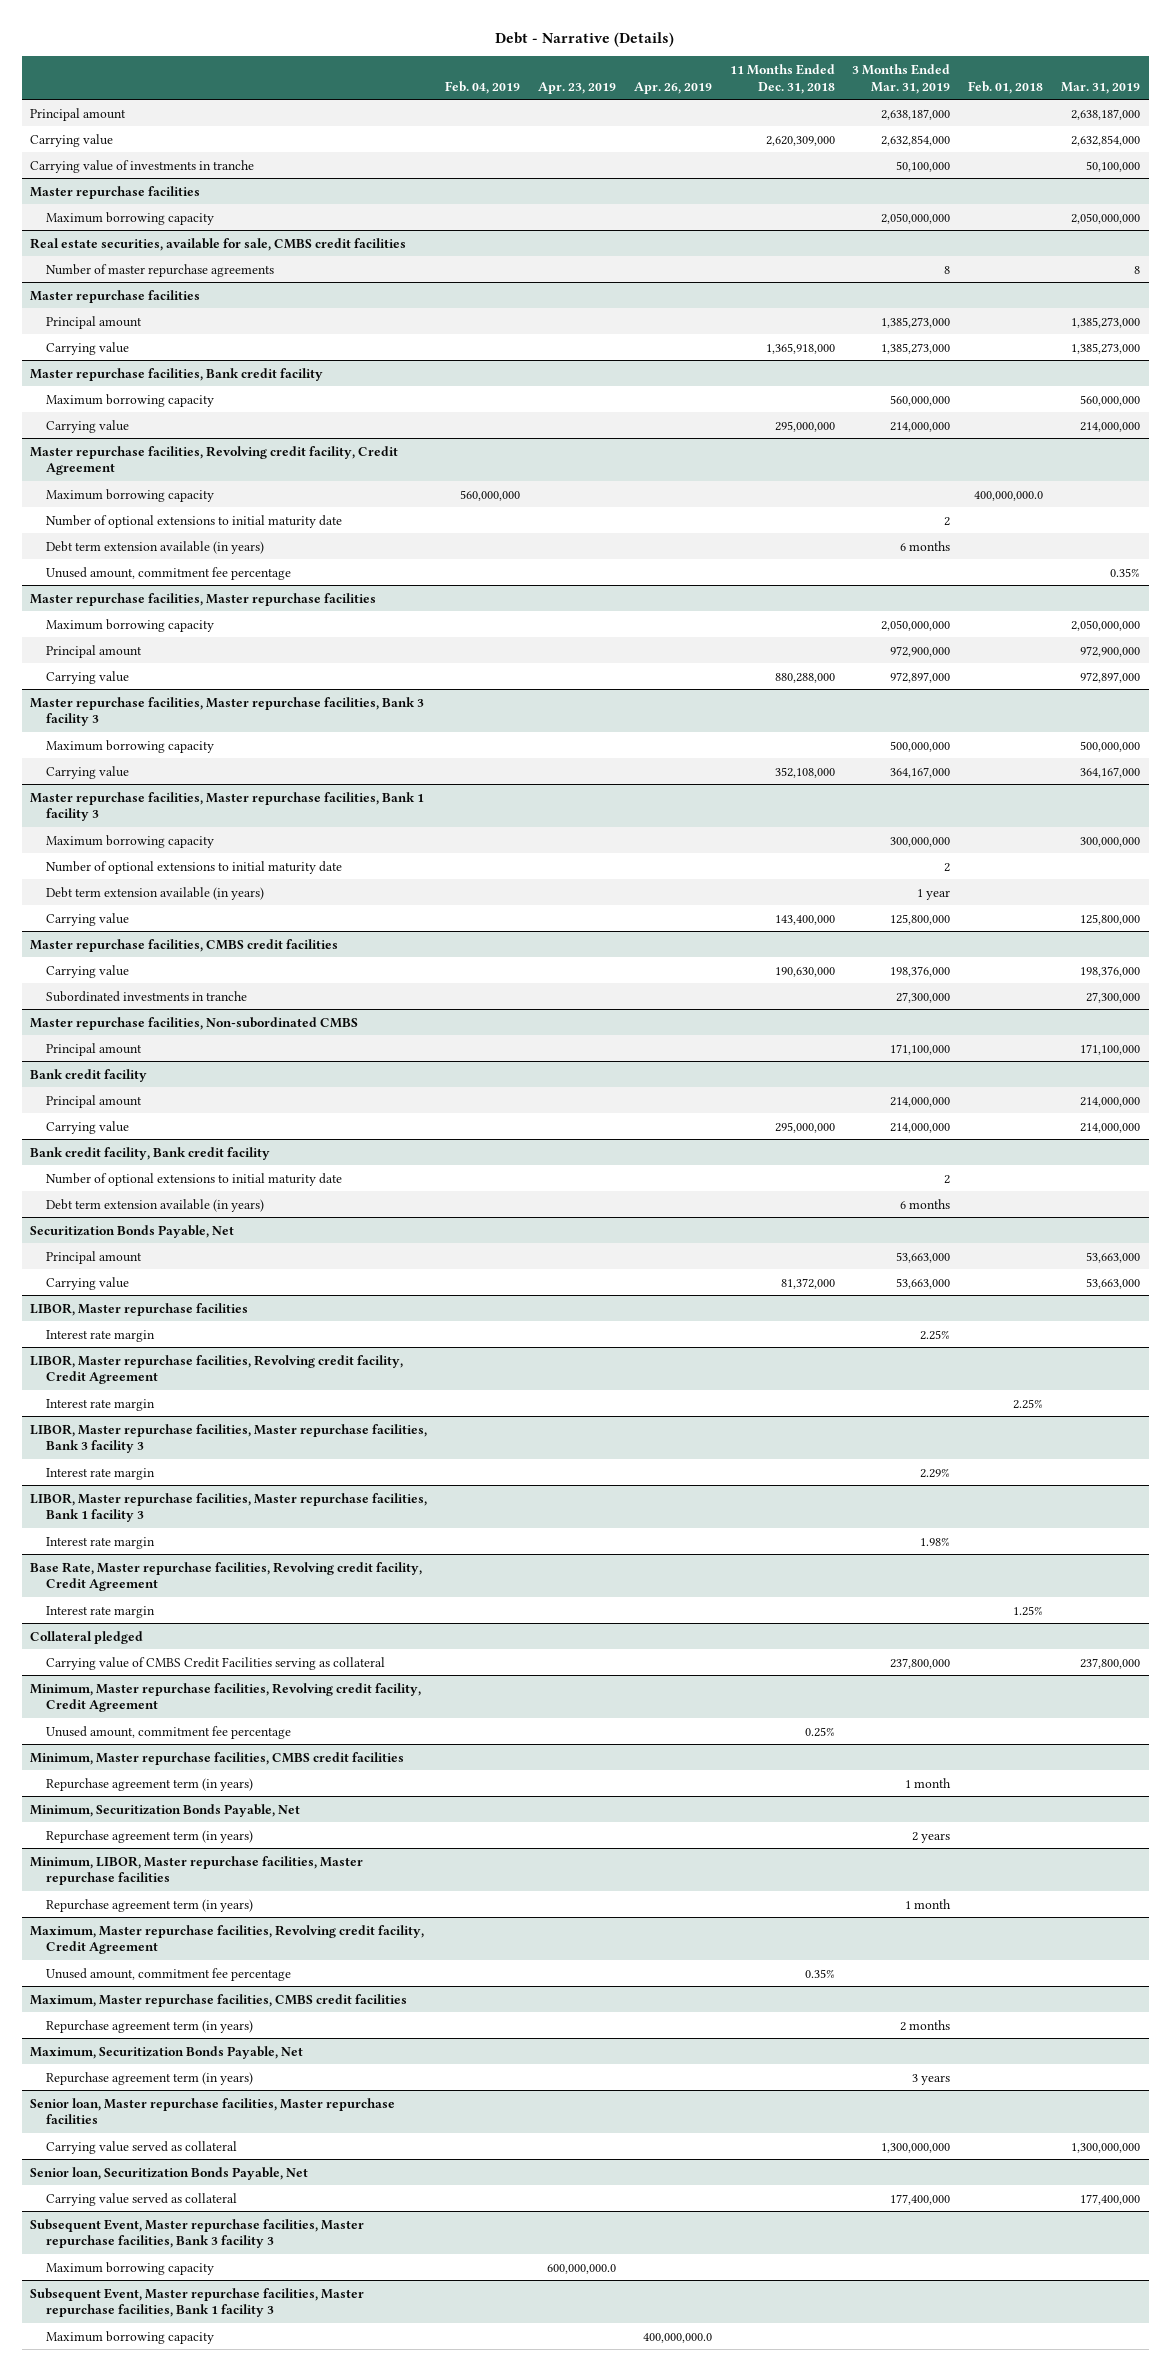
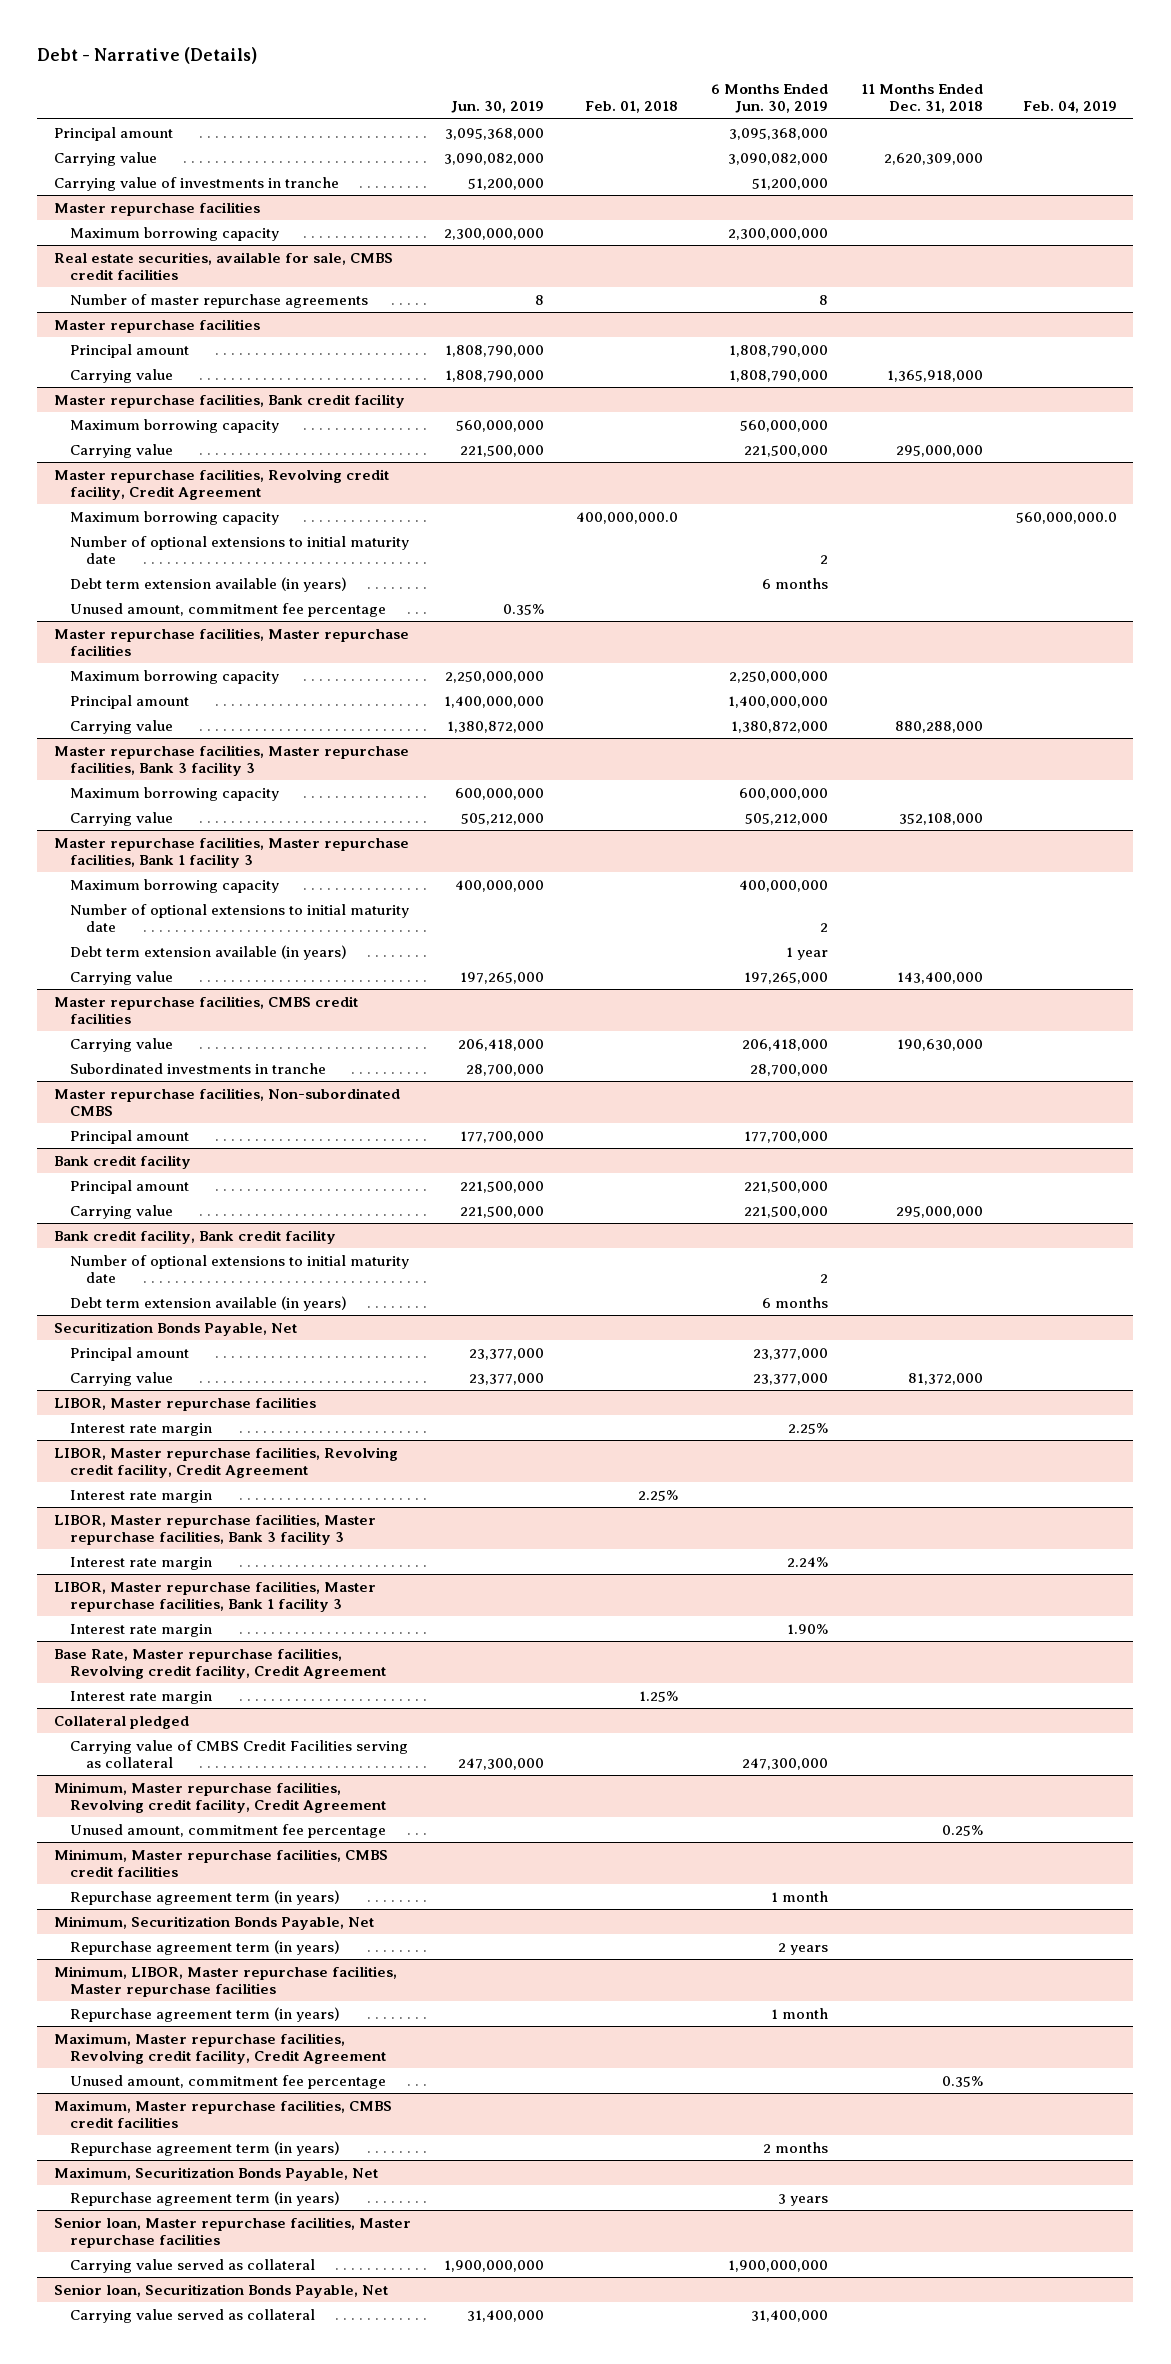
- | Feb. 04, 2019 | Apr. 23, 2019 | Apr. 26, 2019 | 11 Months Ended Dec. 31, 2018 | 3 Months Ended Mar. 31, 2019 | Feb. 01, 2018 | Mar. 31, 2019
+ | Jun. 30, 2019 | Feb. 01, 2018 | 6 Months Ended Jun. 30, 2019 | 11 Months Ended Dec. 31, 2018 | Feb. 04, 2019
@ Master repurchase facilities, Revolving credit facility, Credit Agreement
- Maximum borrowing capacity | 560,000,000 | | | | | 400,000,000.0 |
+ Maximum borrowing capacity | | 400,000,000.0 | | | 560,000,000.0
- Subsequent Event, Master repurchase facilities, Master repurchase facilities, Bank 3 facility 3
- Maximum borrowing capacity | | 600,000,000.0 | | | | |
- Subsequent Event, Master repurchase facilities, Master repurchase facilities, Bank 1 facility 3
- Maximum borrowing capacity | | | 400,000,000.0 | | | |

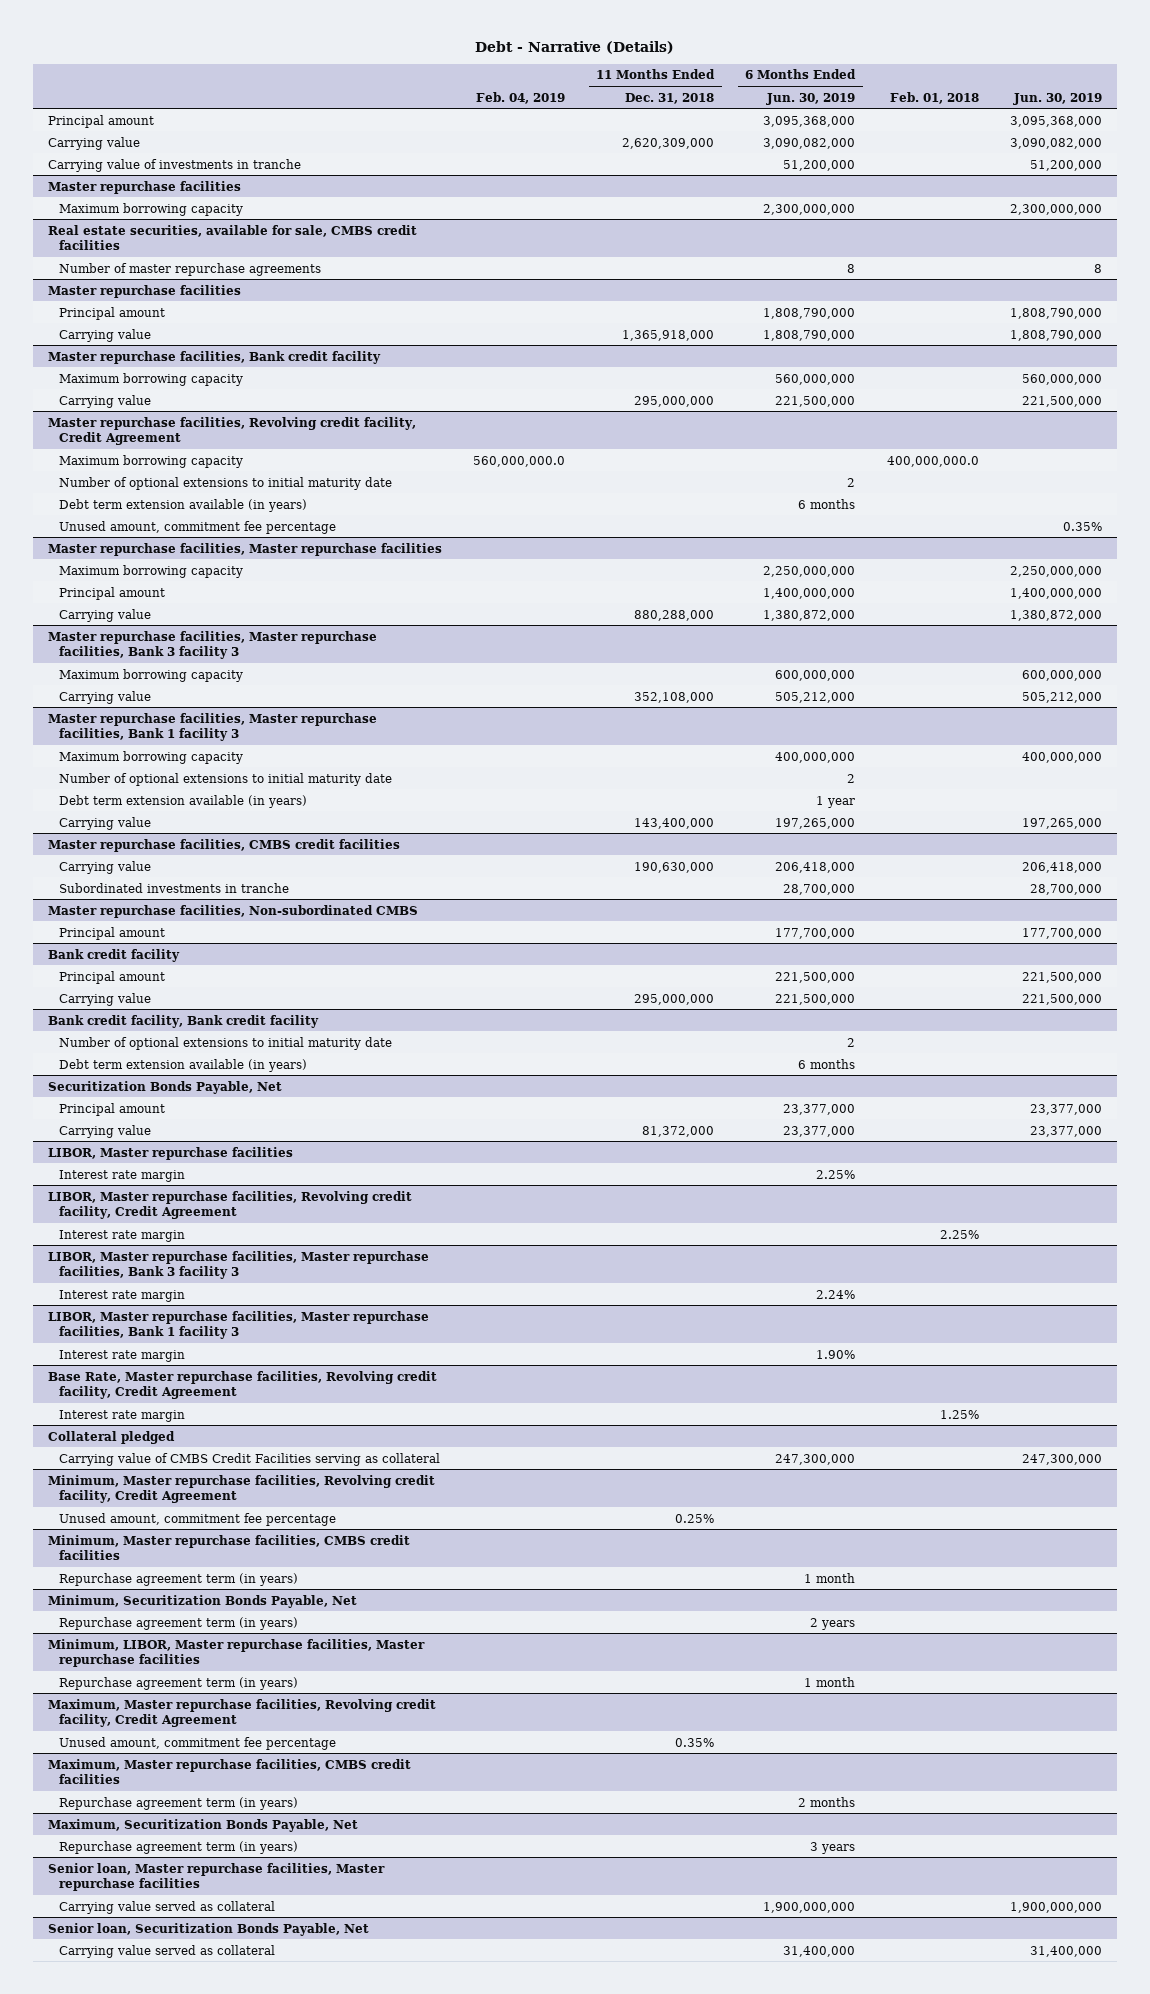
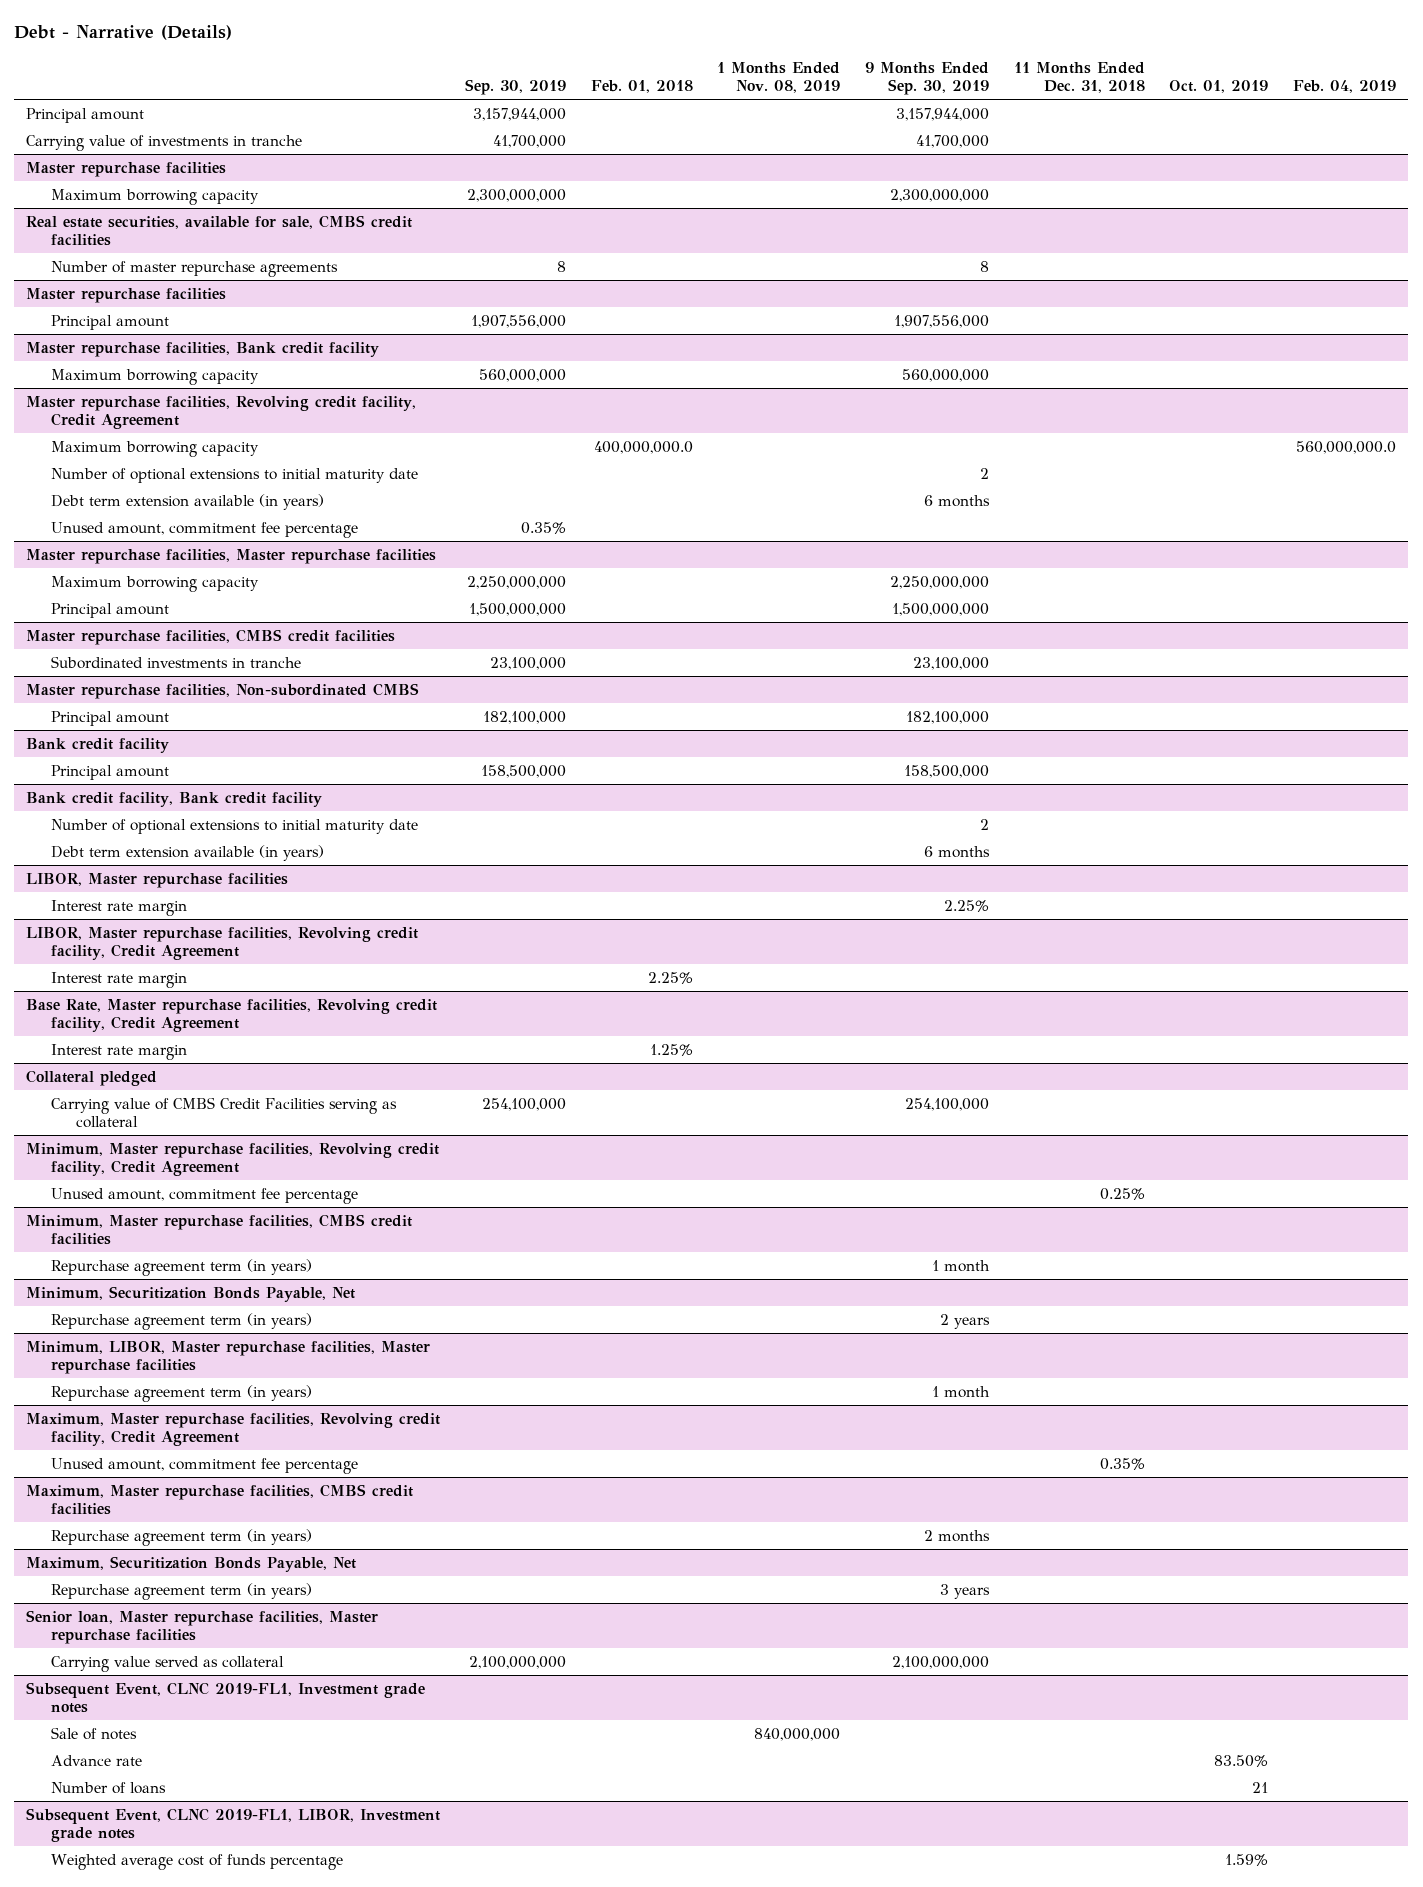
- | Feb. 04, 2019 | 11 Months Ended Dec. 31, 2018 | 6 Months Ended Jun. 30, 2019 | Feb. 01, 2018 | Jun. 30, 2019
+ | Sep. 30, 2019 | Feb. 01, 2018 | 1 Months Ended Nov. 08, 2019 | 9 Months Ended Sep. 30, 2019 | 11 Months Ended Dec. 31, 2018 | Oct. 01, 2019 | Feb. 04, 2019
- Carrying value | | 2,620,309,000 | 3,090,082,000 | | 3,090,082,000
@ Master repurchase facilities
- Carrying value | | 1,365,918,000 | 1,808,790,000 | | 1,808,790,000
@ Master repurchase facilities, Bank credit facility
- Carrying value | | 295,000,000 | 221,500,000 | | 221,500,000
@ Master repurchase facilities, Master repurchase facilities
- Carrying value | | 880,288,000 | 1,380,872,000 | | 1,380,872,000
- Master repurchase facilities, Master repurchase facilities, Bank 3 facility 3
- Maximum borrowing capacity | | | 600,000,000 | | 600,000,000
- Carrying value | | 352,108,000 | 505,212,000 | | 505,212,000
- Master repurchase facilities, Master repurchase facilities, Bank 1 facility 3
- Maximum borrowing capacity | | | 400,000,000 | | 400,000,000
- Number of optional extensions to initial maturity date | | | 2 | |
- Debt term extension available (in years) | | | 1 year | |
- Carrying value | | 143,400,000 | 197,265,000 | | 197,265,000
@ Master repurchase facilities, CMBS credit facilities
- Carrying value | | 190,630,000 | 206,418,000 | | 206,418,000
@ Bank credit facility
- Carrying value | | 295,000,000 | 221,500,000 | | 221,500,000
- Securitization Bonds Payable, Net
- Principal amount | | | 23,377,000 | | 23,377,000
- Carrying value | | 81,372,000 | 23,377,000 | | 23,377,000
- LIBOR, Master repurchase facilities, Master repurchase facilities, Bank 3 facility 3
- Interest rate margin | | | 2.24% | |
- LIBOR, Master repurchase facilities, Master repurchase facilities, Bank 1 facility 3
- Interest rate margin | | | 1.90% | |
- Senior loan, Securitization Bonds Payable, Net
- Carrying value served as collateral | | | 31,400,000 | | 31,400,000
+ Subsequent Event, CLNC 2019-FL1, Investment grade notes
+ Sale of notes | | | 840,000,000 | | | |
+ Advance rate | | | | | | 83.50% |
+ Number of loans | | | | | | 21 |
+ Subsequent Event, CLNC 2019-FL1, LIBOR, Investment grade notes
+ Weighted average cost of funds percentage | | | | | | 1.59% |

